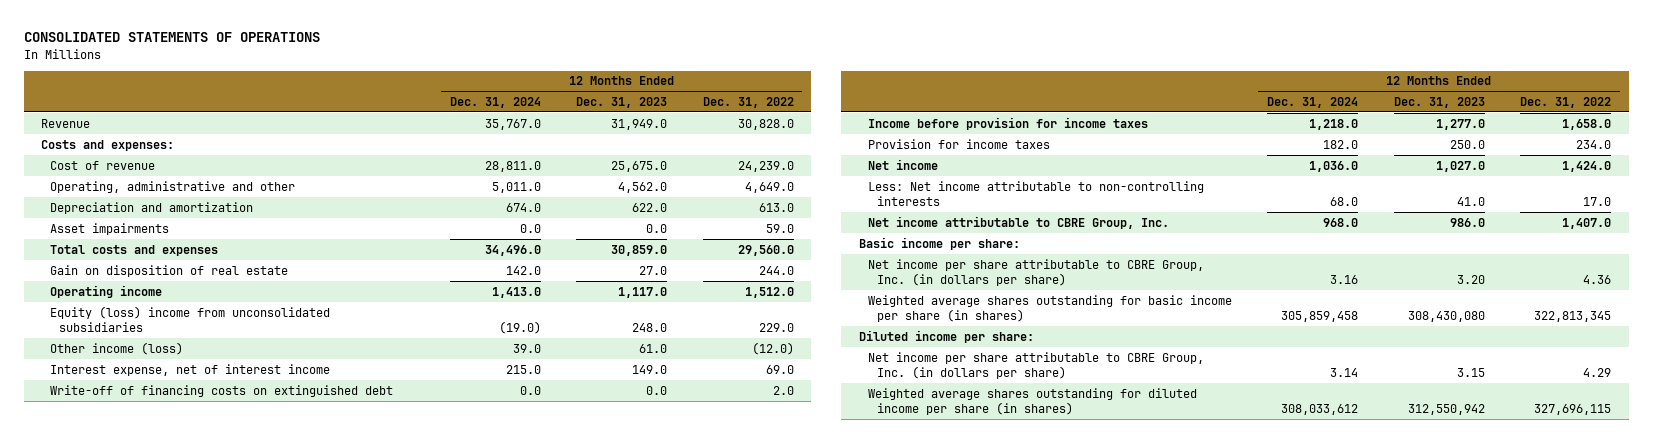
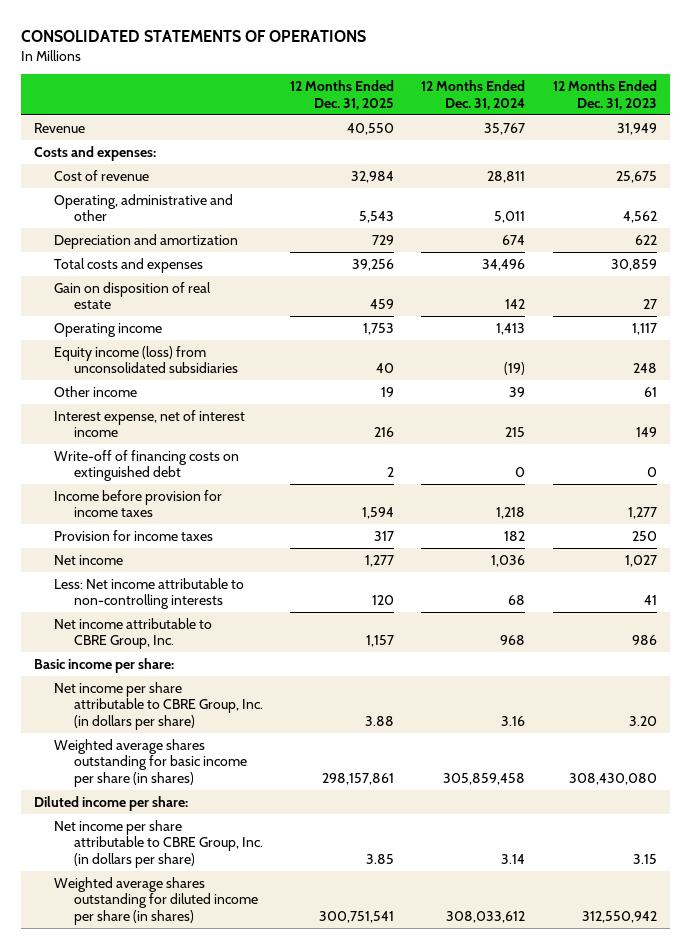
- | 12 Months Ended Dec. 31, 2024 | 12 Months Ended Dec. 31, 2023 | 12 Months Ended Dec. 31, 2022
+ | 12 Months Ended Dec. 31, 2025 | 12 Months Ended Dec. 31, 2024 | 12 Months Ended Dec. 31, 2023
- Revenue | 35,767.0 | 31,949.0 | 30,828.0
+ Revenue | 40,550 | 35,767 | 31,949
- Cost of revenue | 28,811.0 | 25,675.0 | 24,239.0
- Operating, administrative and other | 5,011.0 | 4,562.0 | 4,649.0
- Depreciation and amortization | 674.0 | 622.0 | 613.0
- Asset impairments | 0.0 | 0.0 | 59.0
- Total costs and expenses | 34,496.0 | 30,859.0 | 29,560.0
- Gain on disposition of real estate | 142.0 | 27.0 | 244.0
- Operating income | 1,413.0 | 1,117.0 | 1,512.0
- Equity (loss) income from unconsolidated subsidiaries | (19.0) | 248.0 | 229.0
- Other income (loss) | 39.0 | 61.0 | (12.0)
- Interest expense, net of interest income | 215.0 | 149.0 | 69.0
- Write-off of financing costs on extinguished debt | 0.0 | 0.0 | 2.0
- Income before provision for income taxes | 1,218.0 | 1,277.0 | 1,658.0
- Provision for income taxes | 182.0 | 250.0 | 234.0
- Net income | 1,036.0 | 1,027.0 | 1,424.0
- Less: Net income attributable to non-controlling interests | 68.0 | 41.0 | 17.0
- Net income attributable to CBRE Group, Inc. | 968.0 | 986.0 | 1,407.0
+ Cost of revenue | 32,984 | 28,811 | 25,675
+ Operating, administrative and other | 5,543 | 5,011 | 4,562
+ Depreciation and amortization | 729 | 674 | 622
+ Total costs and expenses | 39,256 | 34,496 | 30,859
+ Gain on disposition of real estate | 459 | 142 | 27
+ Operating income | 1,753 | 1,413 | 1,117
+ Equity income (loss) from unconsolidated subsidiaries | 40 | (19) | 248
+ Other income | 19 | 39 | 61
+ Interest expense, net of interest income | 216 | 215 | 149
+ Write-off of financing costs on extinguished debt | 2 | 0 | 0
+ Income before provision for income taxes | 1,594 | 1,218 | 1,277
+ Provision for income taxes | 317 | 182 | 250
+ Net income | 1,277 | 1,036 | 1,027
+ Less: Net income attributable to non-controlling interests | 120 | 68 | 41
+ Net income attributable to CBRE Group, Inc. | 1,157 | 968 | 986

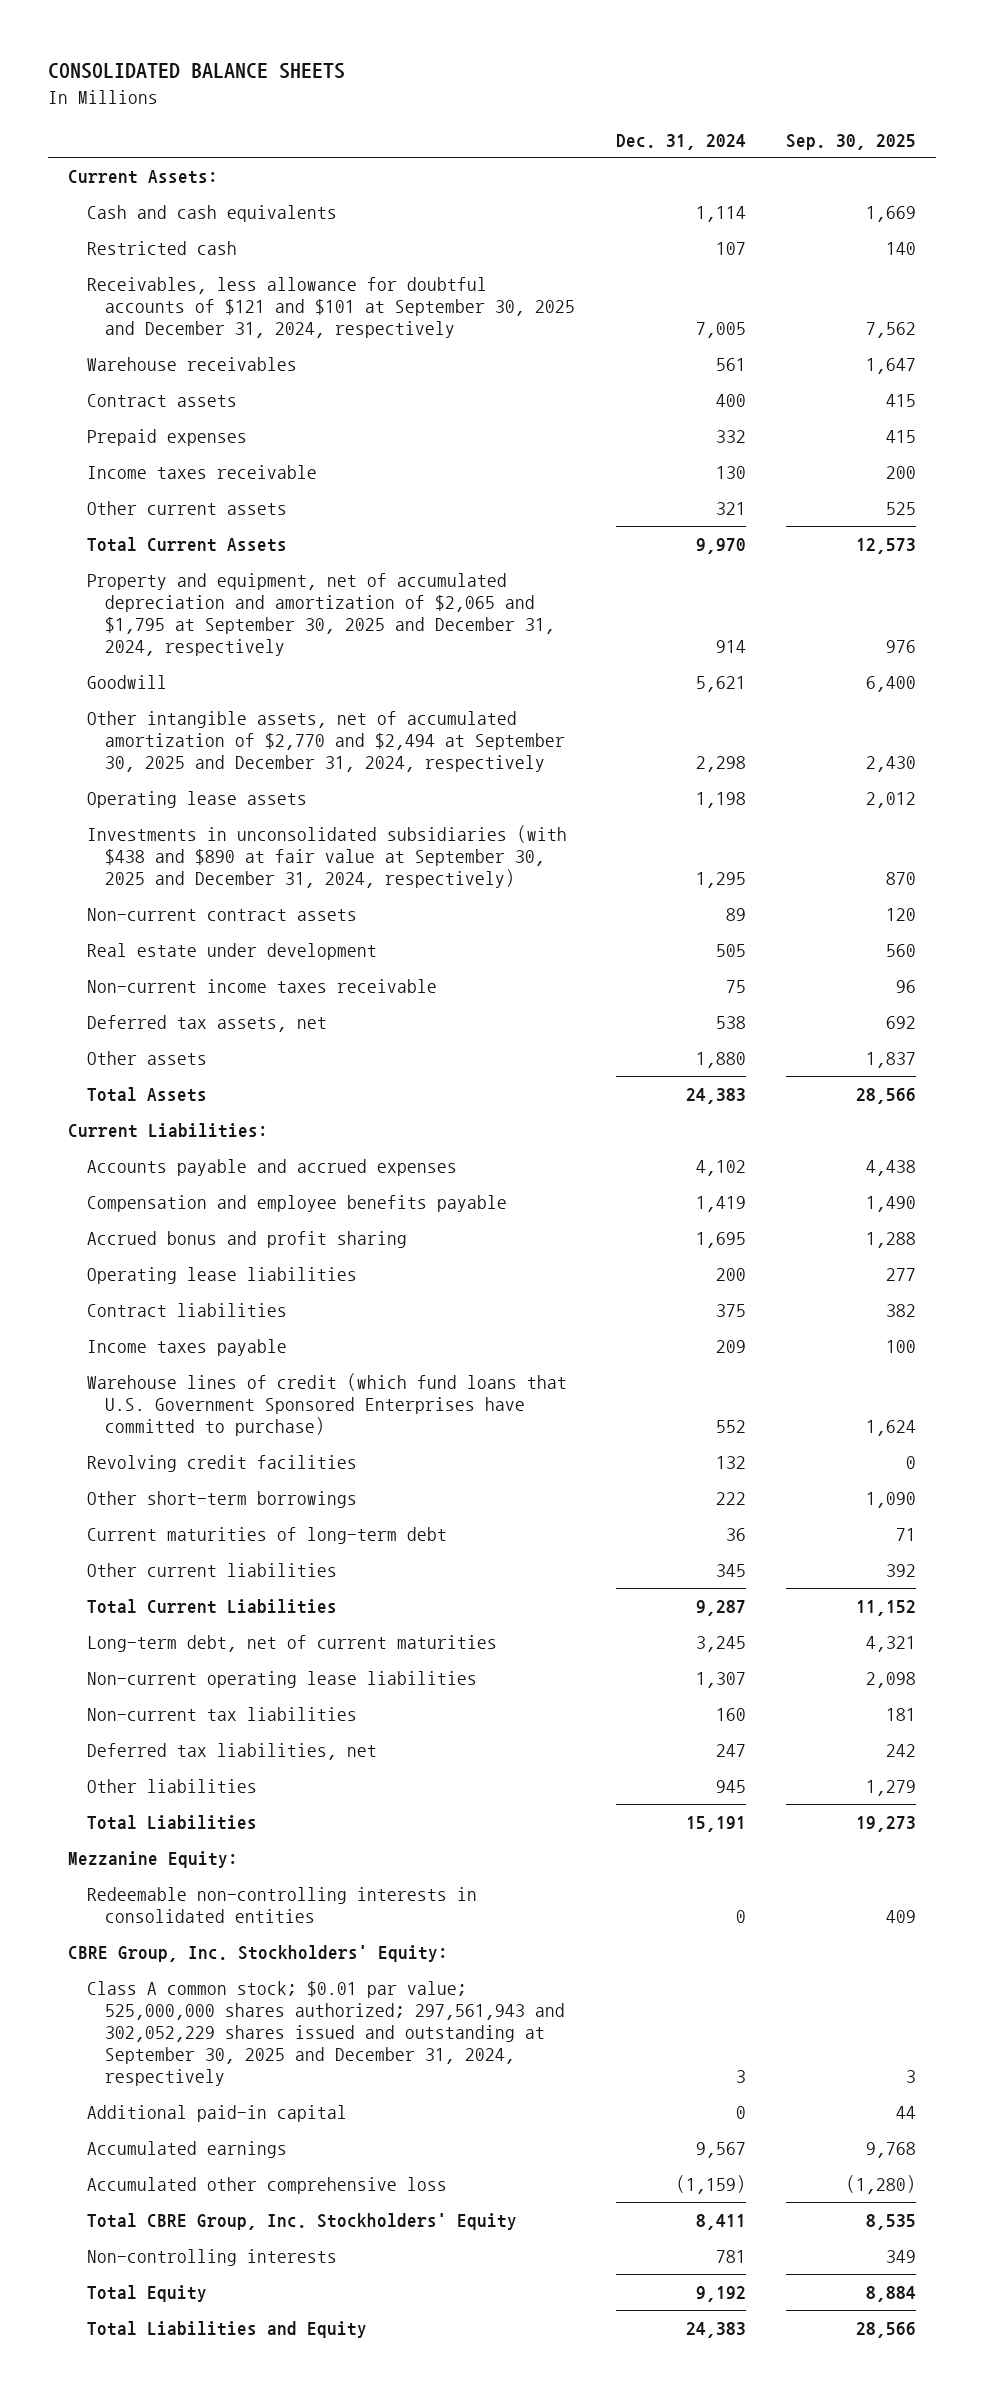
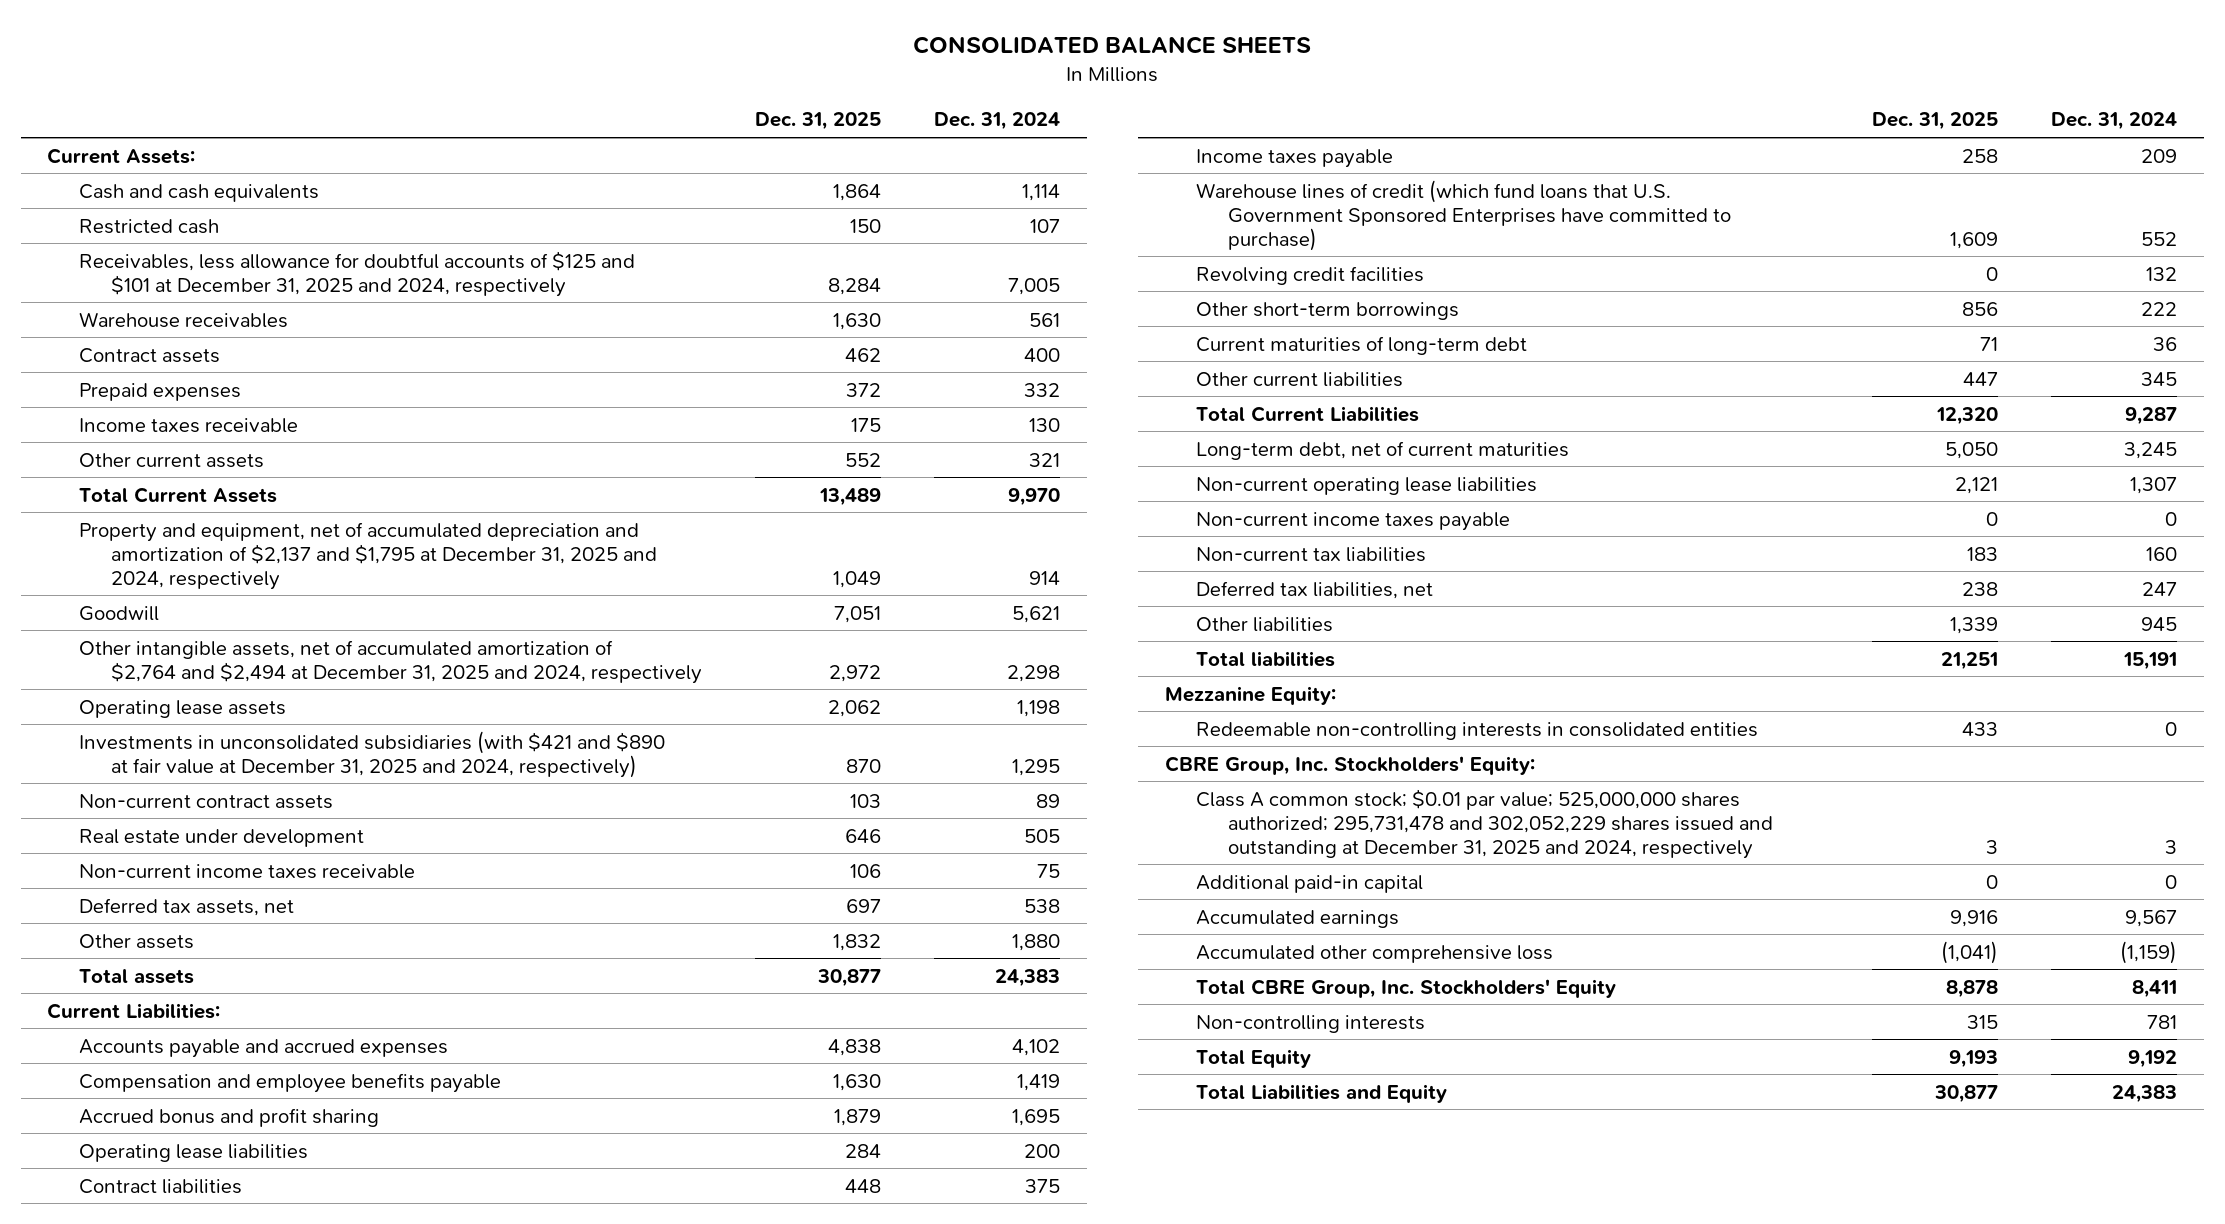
- | Dec. 31, 2024 | Sep. 30, 2025
+ | Dec. 31, 2025 | Dec. 31, 2024
- Receivables, less allowance for doubtful accounts of $121 and $101 at September 30, 2025 and December 31, 2024, respectively | 7,005 | 7,562
+ Receivables, less allowance for doubtful accounts of $125 and $101 at December 31, 2025 and 2024, respectively | 8,284 | 7,005
- Property and equipment, net of accumulated depreciation and amortization of $2,065 and $1,795 at September 30, 2025 and December 31, 2024, respectively | 914 | 976
+ Property and equipment, net of accumulated depreciation and amortization of $2,137 and $1,795 at December 31, 2025 and 2024, respectively | 1,049 | 914
- Other intangible assets, net of accumulated amortization of $2,770 and $2,494 at September 30, 2025 and December 31, 2024, respectively | 2,298 | 2,430
+ Other intangible assets, net of accumulated amortization of $2,764 and $2,494 at December 31, 2025 and 2024, respectively | 2,972 | 2,298
- Investments in unconsolidated subsidiaries (with $438 and $890 at fair value at September 30, 2025 and December 31, 2024, respectively) | 1,295 | 870
+ Investments in unconsolidated subsidiaries (with $421 and $890 at fair value at December 31, 2025 and 2024, respectively) | 870 | 1,295
- Total Assets | 24,383 | 28,566
+ Total assets | 30,877 | 24,383
+ Non-current income taxes payable | 0 | 0
- Total Liabilities | 15,191 | 19,273
+ Total liabilities | 21,251 | 15,191
- Class A common stock; $0.01 par value; 525,000,000 shares authorized; 297,561,943 and 302,052,229 shares issued and outstanding at September 30, 2025 and December 31, 2024, respectively | 3 | 3
+ Class A common stock; $0.01 par value; 525,000,000 shares authorized; 295,731,478 and 302,052,229 shares issued and outstanding at December 31, 2025 and 2024, respectively | 3 | 3

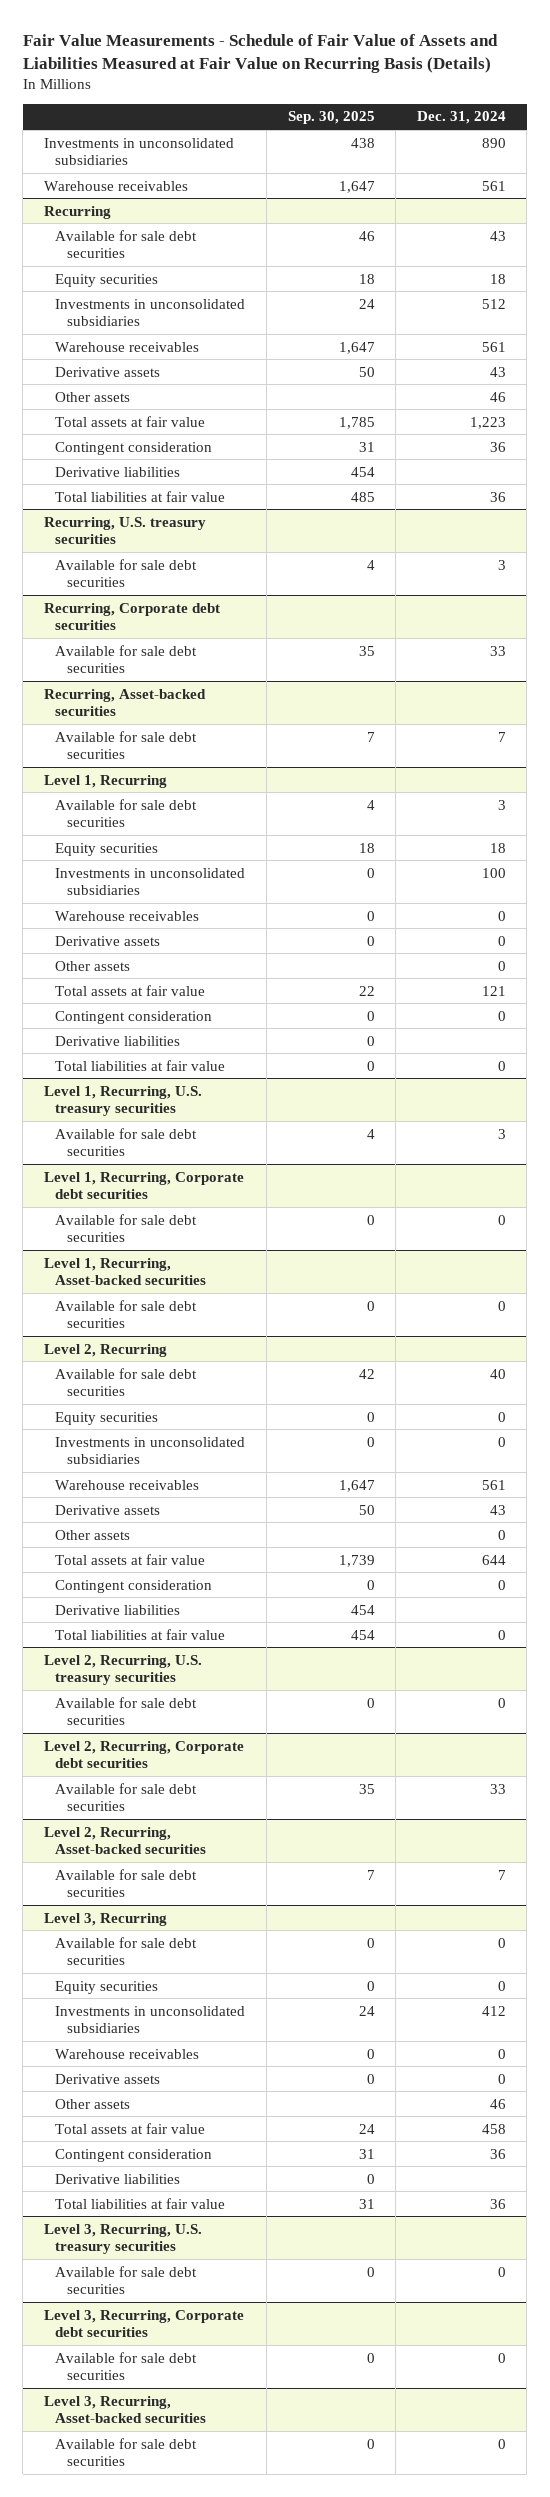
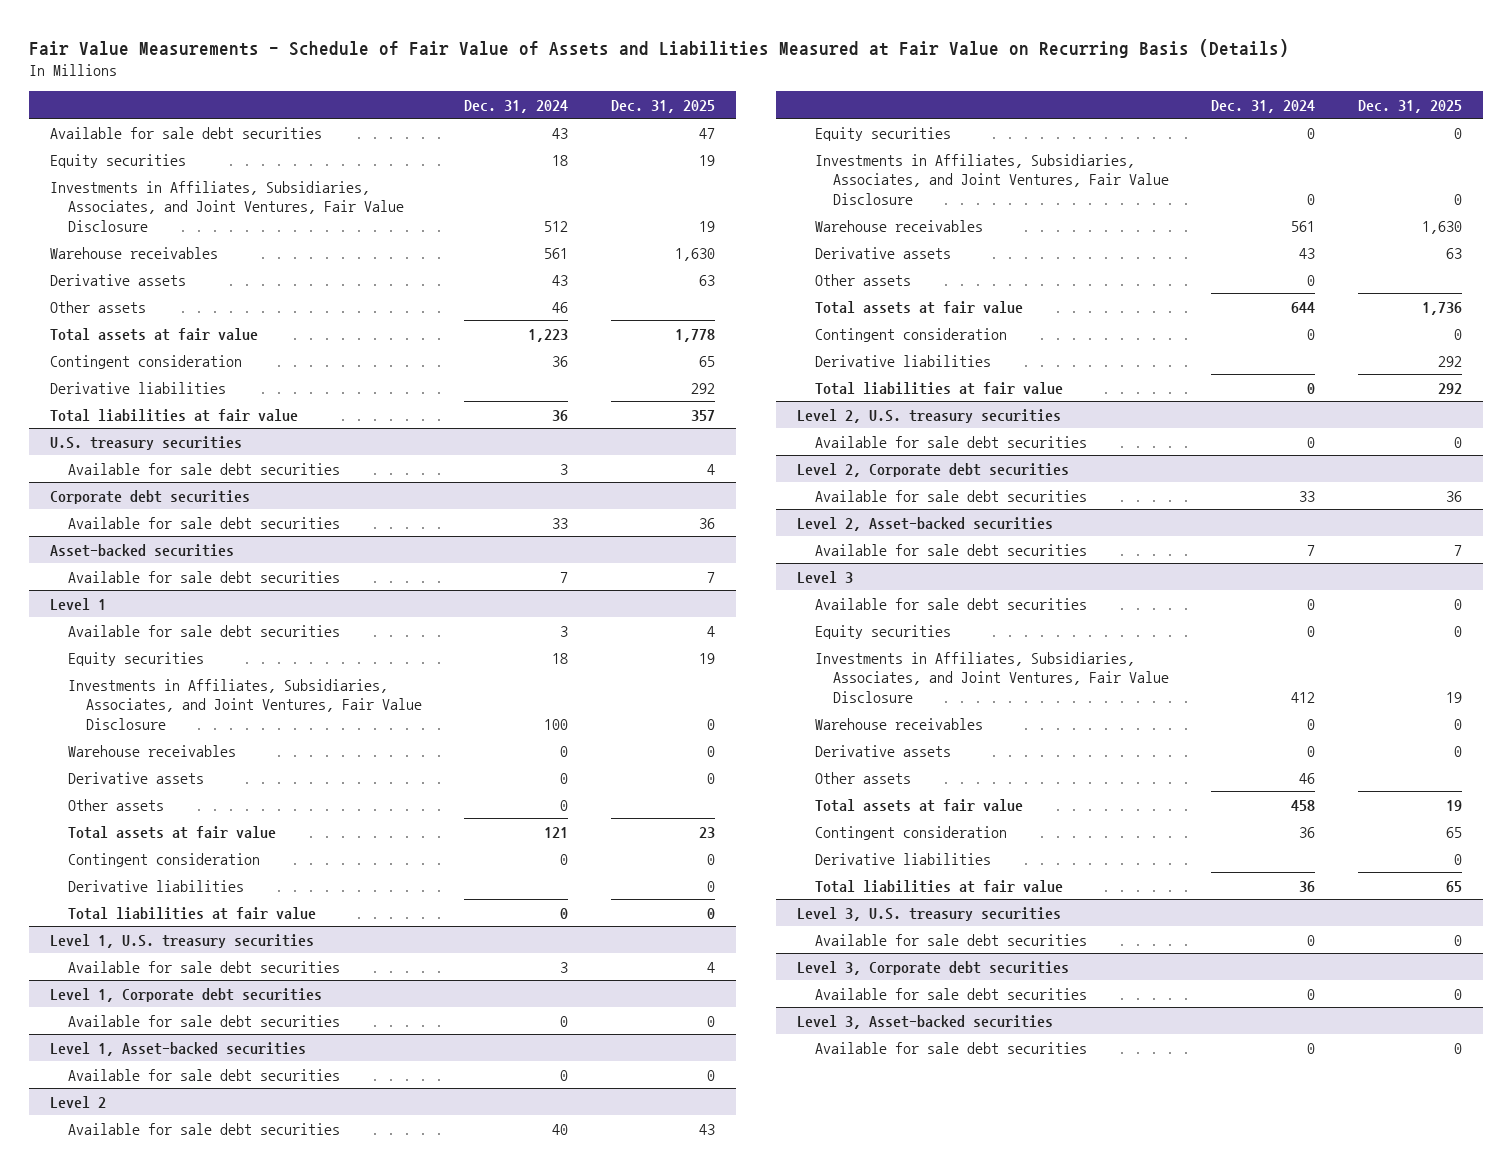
- | Sep. 30, 2025 | Dec. 31, 2024
+ | Dec. 31, 2024 | Dec. 31, 2025
- Investments in unconsolidated subsidiaries | 438 | 890
- Warehouse receivables | 1,647 | 561
- Recurring
- Investments in unconsolidated subsidiaries | 24 | 512
+ Investments in Affiliates, Subsidiaries, Associates, and Joint Ventures, Fair Value Disclosure | 512 | 19
- Recurring, U.S. treasury securities
+ U.S. treasury securities
- Recurring, Corporate debt securities
+ Corporate debt securities
- Recurring, Asset-backed securities
+ Asset-backed securities
- Level 1, Recurring
+ Level 1
- Investments in unconsolidated subsidiaries | 0 | 100
+ Investments in Affiliates, Subsidiaries, Associates, and Joint Ventures, Fair Value Disclosure | 100 | 0
- Level 1, Recurring, U.S. treasury securities
+ Level 1, U.S. treasury securities
- Level 1, Recurring, Corporate debt securities
+ Level 1, Corporate debt securities
- Level 1, Recurring, Asset-backed securities
+ Level 1, Asset-backed securities
- Level 2, Recurring
+ Level 2
- Investments in unconsolidated subsidiaries | 0 | 0
+ Investments in Affiliates, Subsidiaries, Associates, and Joint Ventures, Fair Value Disclosure | 0 | 0
- Level 2, Recurring, U.S. treasury securities
+ Level 2, U.S. treasury securities
- Level 2, Recurring, Corporate debt securities
+ Level 2, Corporate debt securities
- Level 2, Recurring, Asset-backed securities
+ Level 2, Asset-backed securities
- Level 3, Recurring
+ Level 3
- Investments in unconsolidated subsidiaries | 24 | 412
+ Investments in Affiliates, Subsidiaries, Associates, and Joint Ventures, Fair Value Disclosure | 412 | 19
- Level 3, Recurring, U.S. treasury securities
+ Level 3, U.S. treasury securities
- Level 3, Recurring, Corporate debt securities
+ Level 3, Corporate debt securities
- Level 3, Recurring, Asset-backed securities
+ Level 3, Asset-backed securities

